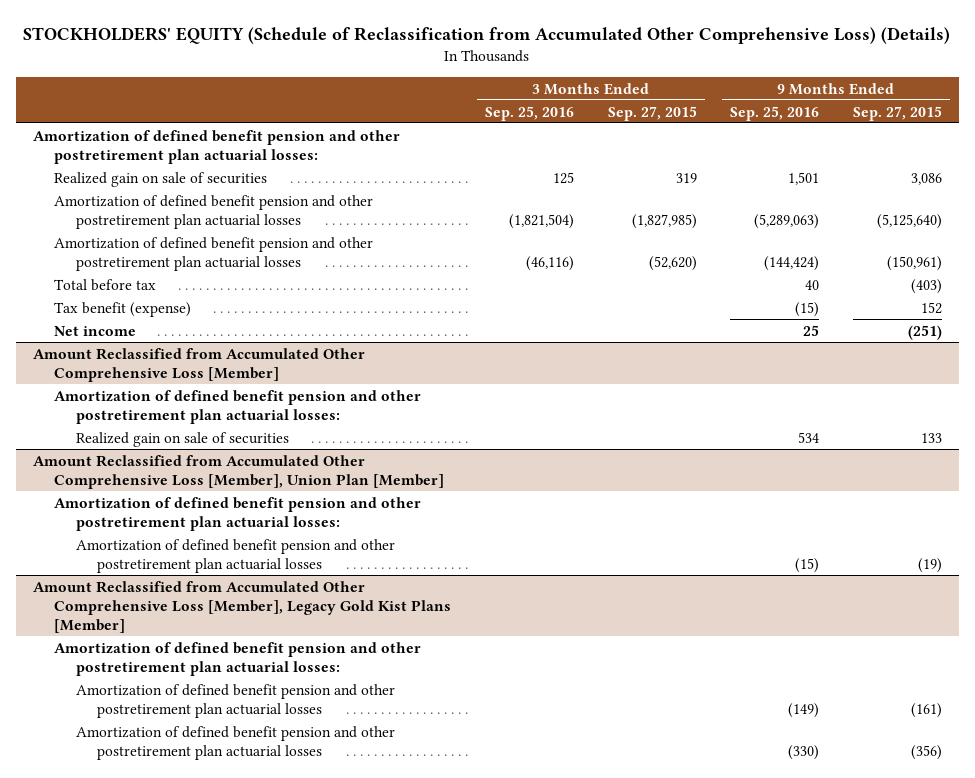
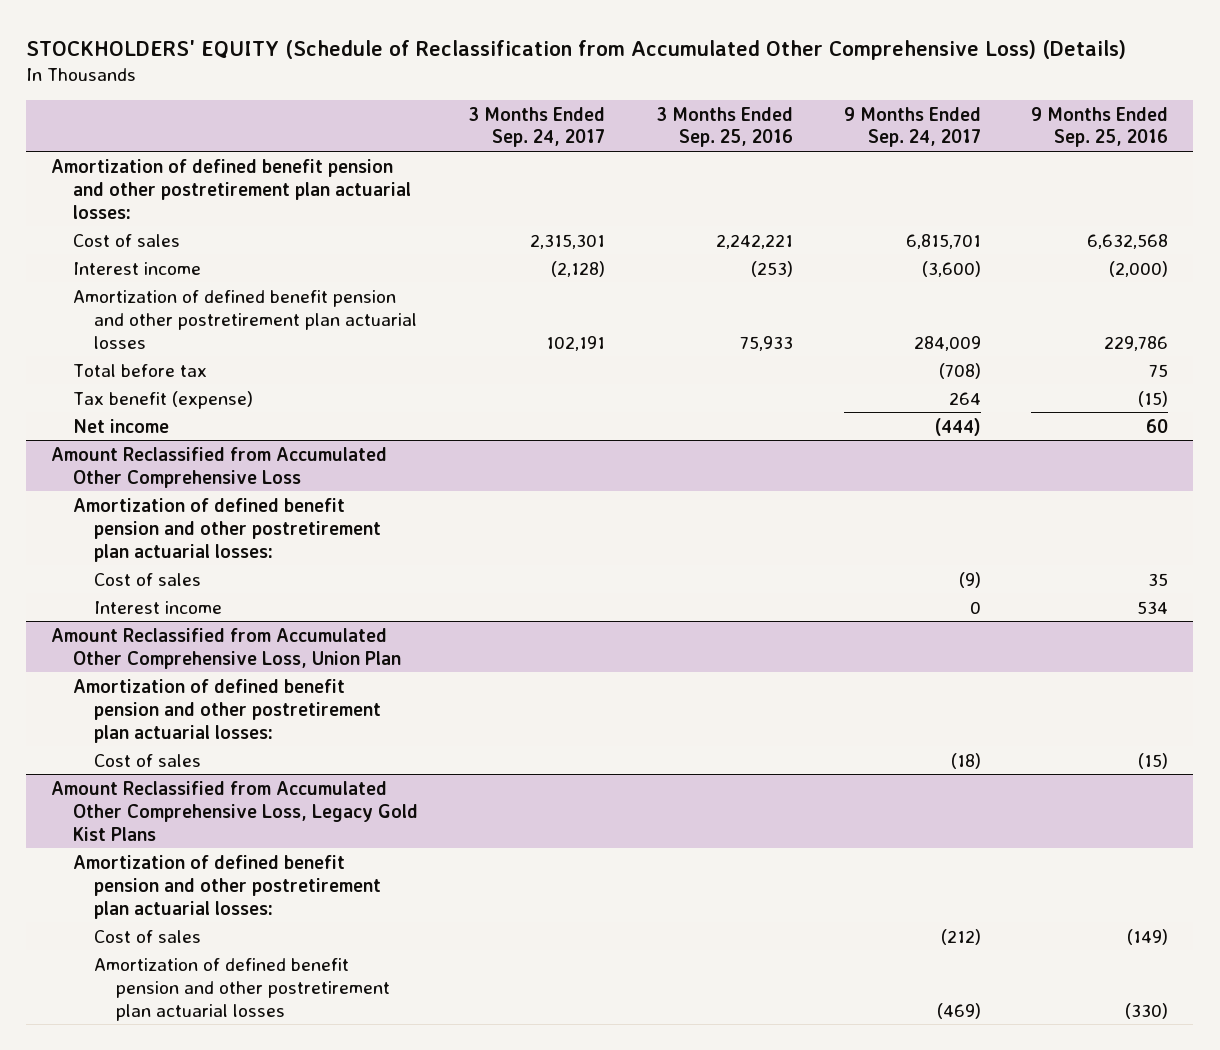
- | 3 Months Ended Sep. 25, 2016 | 3 Months Ended Sep. 27, 2015 | 9 Months Ended Sep. 25, 2016 | 9 Months Ended Sep. 27, 2015
+ | 3 Months Ended Sep. 24, 2017 | 3 Months Ended Sep. 25, 2016 | 9 Months Ended Sep. 24, 2017 | 9 Months Ended Sep. 25, 2016
- Realized gain on sale of securities | 125 | 319 | 1,501 | 3,086
- Amortization of defined benefit pension and other postretirement plan actuarial losses | (1,821,504) | (1,827,985) | (5,289,063) | (5,125,640)
- Amortization of defined benefit pension and other postretirement plan actuarial losses | (46,116) | (52,620) | (144,424) | (150,961)
- Total before tax | | | 40 | (403)
+ Cost of sales | 2,315,301 | 2,242,221 | 6,815,701 | 6,632,568
+ Interest income | (2,128) | (253) | (3,600) | (2,000)
+ Amortization of defined benefit pension and other postretirement plan actuarial losses | 102,191 | 75,933 | 284,009 | 229,786
+ Total before tax | | | (708) | 75
- Net income | | | 25 | (251)
- Amount Reclassified from Accumulated Other Comprehensive Loss [Member]
+ Net income | | | (444) | 60
+ Amount Reclassified from Accumulated Other Comprehensive Loss
- Realized gain on sale of securities | | | 534 | 133
- Amount Reclassified from Accumulated Other Comprehensive Loss [Member], Union Plan [Member]
+ Cost of sales | | | (9) | 35
+ Interest income | | | 0 | 534
+ Amount Reclassified from Accumulated Other Comprehensive Loss, Union Plan
- Amortization of defined benefit pension and other postretirement plan actuarial losses | | | (15) | (19)
- Amount Reclassified from Accumulated Other Comprehensive Loss [Member], Legacy Gold Kist Plans [Member]
+ Cost of sales | | | (18) | (15)
+ Amount Reclassified from Accumulated Other Comprehensive Loss, Legacy Gold Kist Plans
- Amortization of defined benefit pension and other postretirement plan actuarial losses | | | (149) | (161)
+ Cost of sales | | | (212) | (149)

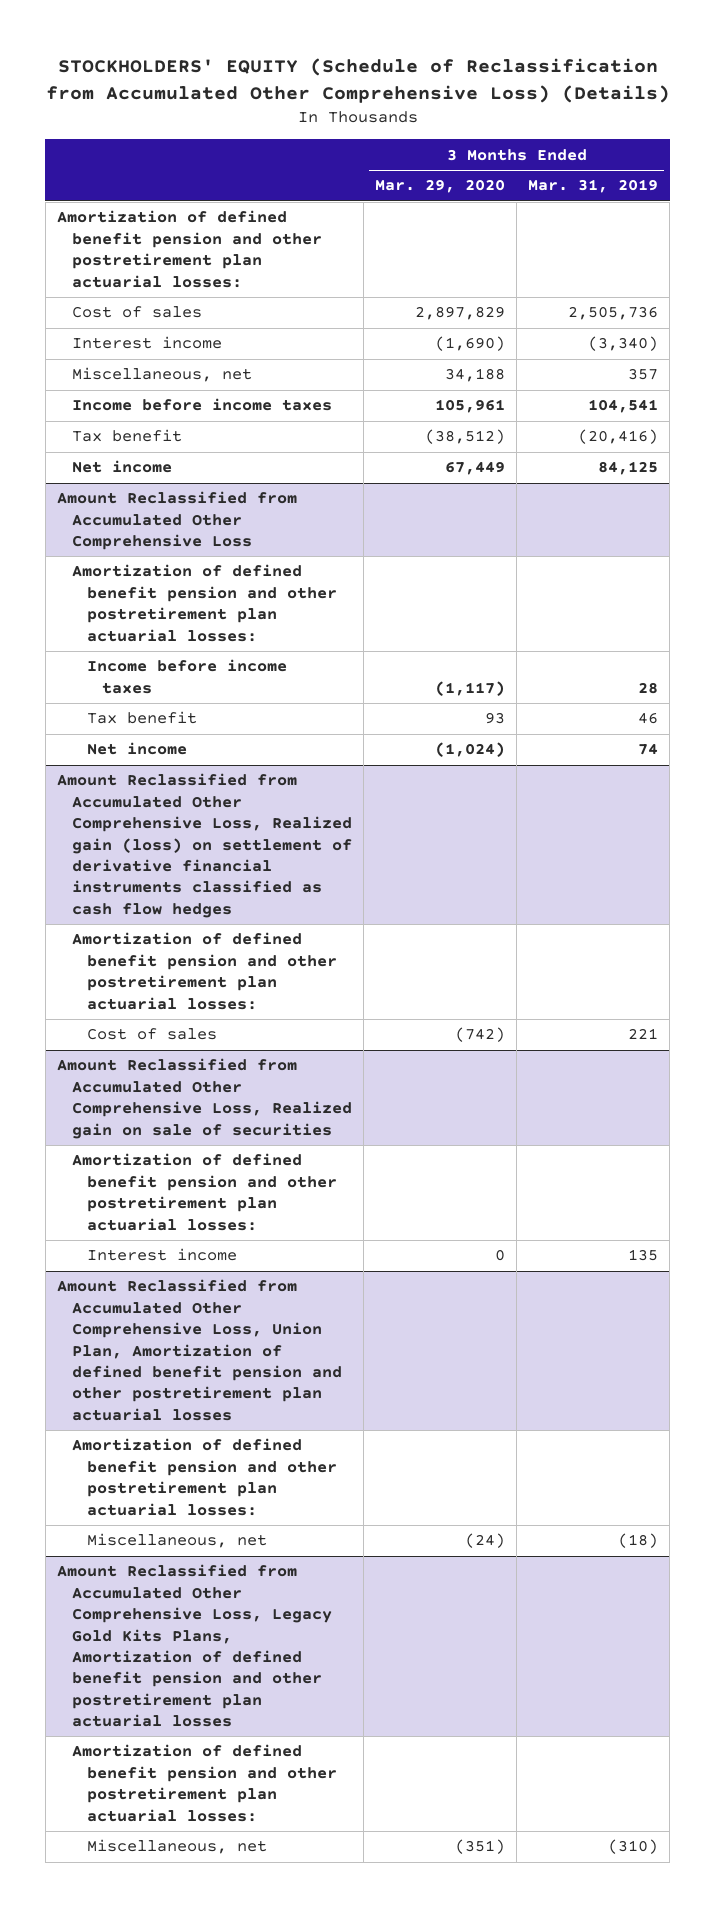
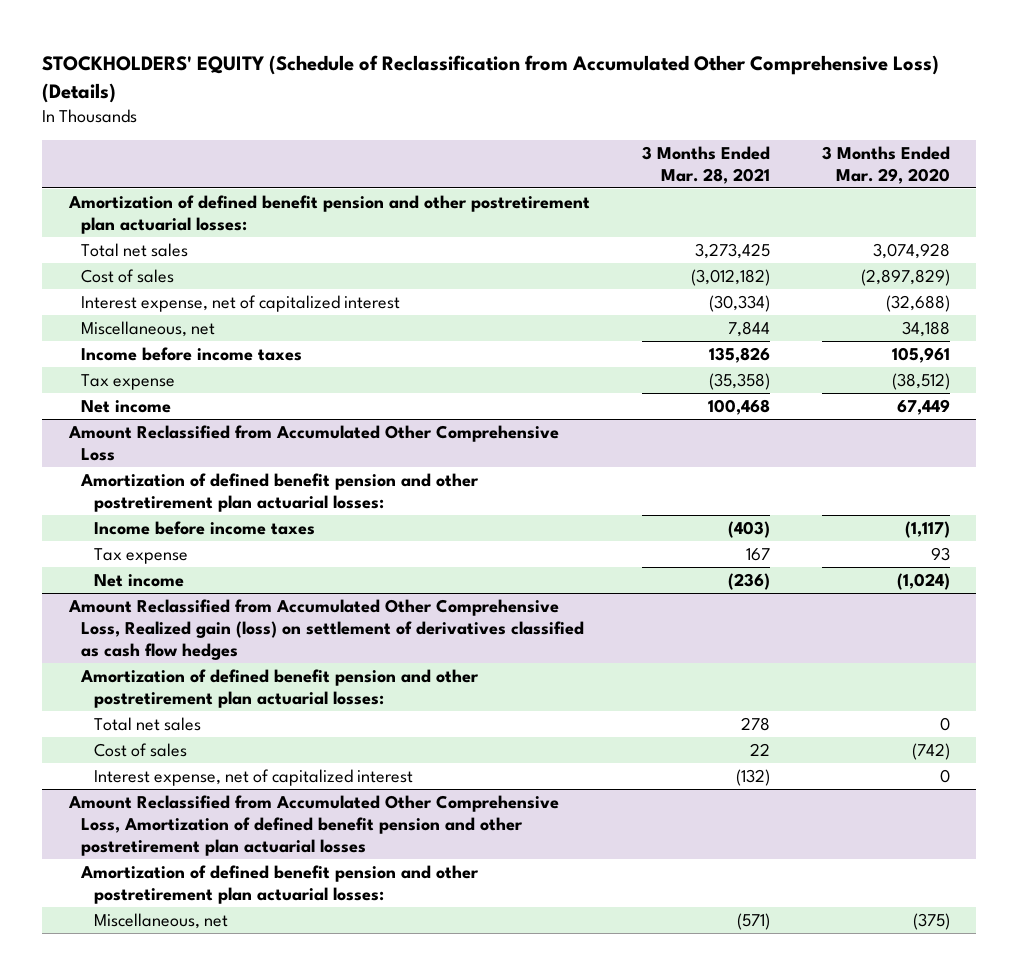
- | 3 Months Ended Mar. 29, 2020 | 3 Months Ended Mar. 31, 2019
+ | 3 Months Ended Mar. 28, 2021 | 3 Months Ended Mar. 29, 2020
- Cost of sales | 2,897,829 | 2,505,736
- Interest income | (1,690) | (3,340)
+ Total net sales | 3,273,425 | 3,074,928
+ Cost of sales | (3,012,182) | (2,897,829)
+ Interest expense, net of capitalized interest | (30,334) | (32,688)
- Tax benefit | (38,512) | (20,416)
+ Tax expense | (35,358) | (38,512)
@ Amount Reclassified from Accumulated Other Comprehensive Loss
- Tax benefit | 93 | 46
+ Tax expense | 167 | 93
- Amount Reclassified from Accumulated Other Comprehensive Loss, Realized gain (loss) on settlement of derivative financial instruments classified as cash flow hedges
+ Amount Reclassified from Accumulated Other Comprehensive Loss, Realized gain (loss) on settlement of derivatives classified as cash flow hedges
+ Total net sales | 278 | 0
- Amount Reclassified from Accumulated Other Comprehensive Loss, Realized gain on sale of securities
- Amortization of defined benefit pension and other postretirement plan actuarial losses:
- Interest income | 0 | 135
- Amount Reclassified from Accumulated Other Comprehensive Loss, Union Plan, Amortization of defined benefit pension and other postretirement plan actuarial losses
- Amortization of defined benefit pension and other postretirement plan actuarial losses:
- Miscellaneous, net | (24) | (18)
- Amount Reclassified from Accumulated Other Comprehensive Loss, Legacy Gold Kits Plans, Amortization of defined benefit pension and other postretirement plan actuarial losses
+ Interest expense, net of capitalized interest | (132) | 0
+ Amount Reclassified from Accumulated Other Comprehensive Loss, Amortization of defined benefit pension and other postretirement plan actuarial losses
- Miscellaneous, net | (351) | (310)
+ Miscellaneous, net | (571) | (375)

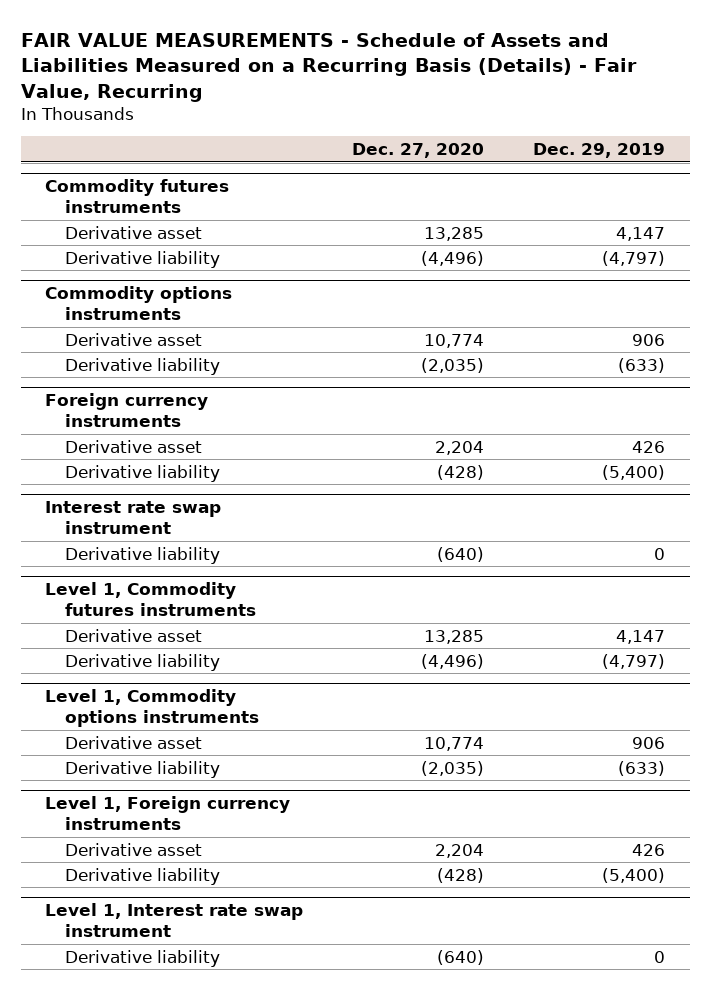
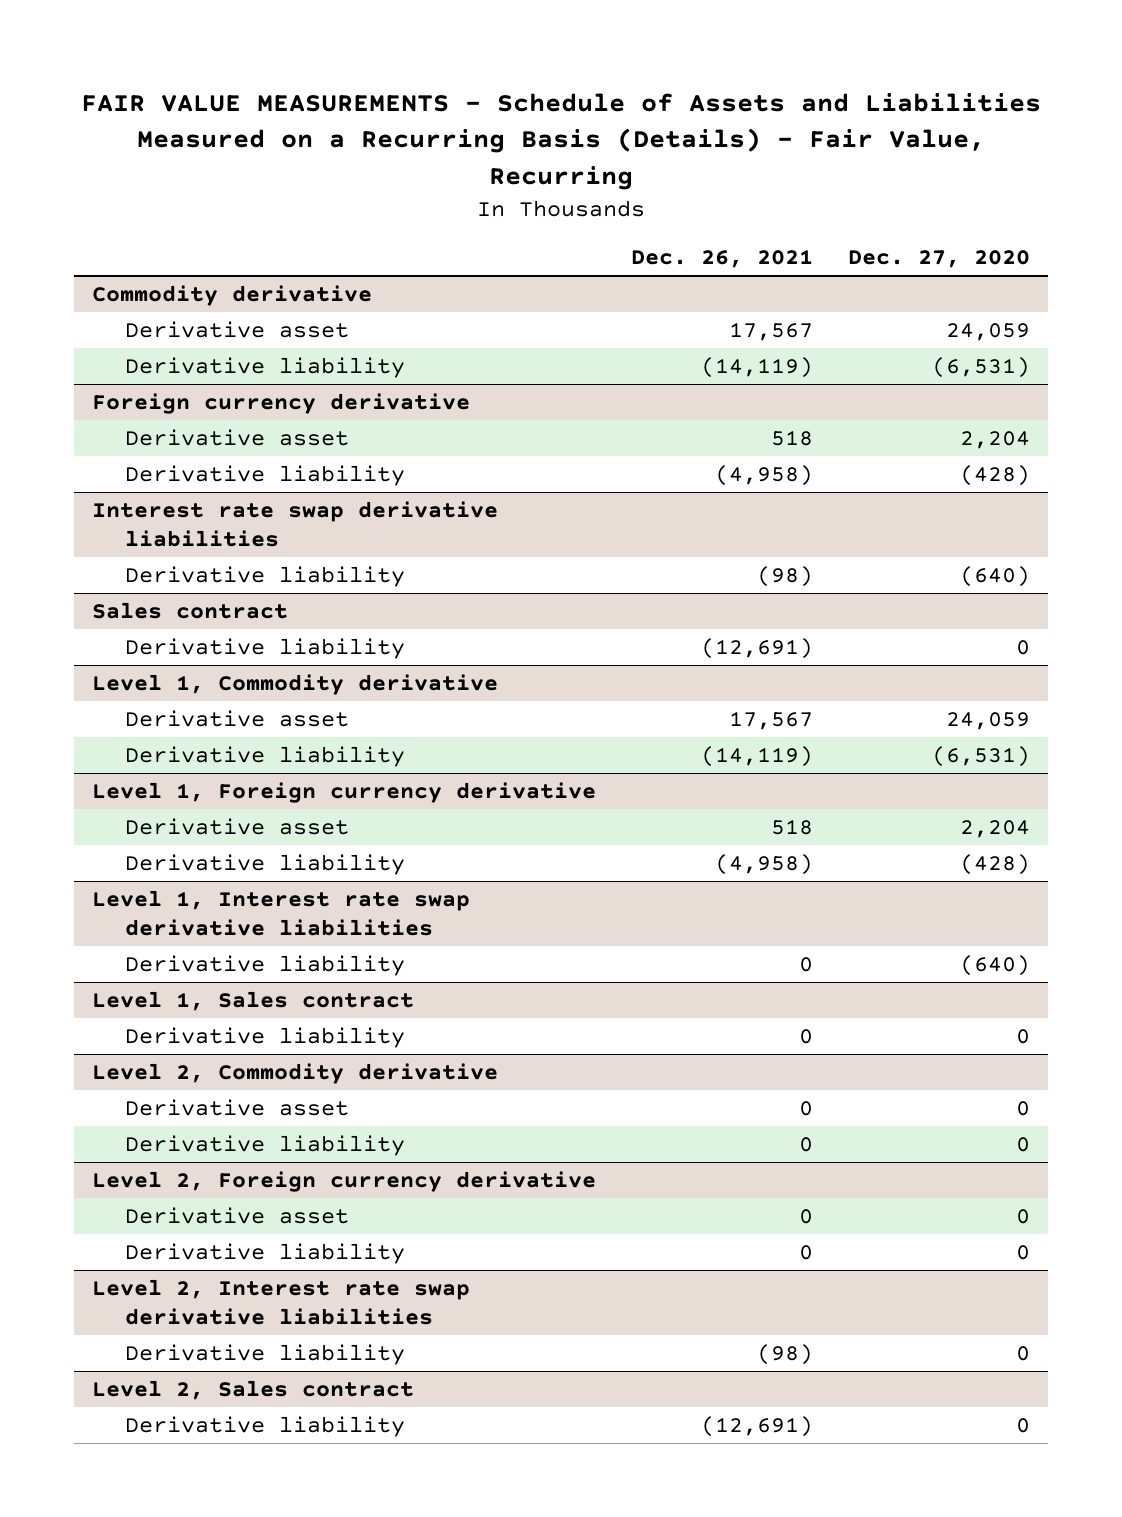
- | Dec. 27, 2020 | Dec. 29, 2019
+ | Dec. 26, 2021 | Dec. 27, 2020
- Commodity futures instruments
- Derivative asset | 13,285 | 4,147
- Derivative liability | (4,496) | (4,797)
- Commodity options instruments
- Derivative asset | 10,774 | 906
- Derivative liability | (2,035) | (633)
- Foreign currency instruments
+ Commodity derivative
+ Derivative asset | 17,567 | 24,059
+ Derivative liability | (14,119) | (6,531)
+ Foreign currency derivative
- Interest rate swap instrument
+ Interest rate swap derivative liabilities
- Level 1, Commodity futures instruments
- Derivative asset | 13,285 | 4,147
- Derivative liability | (4,496) | (4,797)
- Level 1, Commodity options instruments
- Derivative asset | 10,774 | 906
- Derivative liability | (2,035) | (633)
- Level 1, Foreign currency instruments
+ Sales contract
+ Derivative liability | (12,691) | 0
+ Level 1, Commodity derivative
+ Derivative asset | 17,567 | 24,059
+ Derivative liability | (14,119) | (6,531)
+ Level 1, Foreign currency derivative
- Level 1, Interest rate swap instrument
+ Level 1, Interest rate swap derivative liabilities
+ Level 1, Sales contract
+ Derivative liability | 0 | 0
+ Level 2, Commodity derivative
+ Derivative asset | 0 | 0
+ Derivative liability | 0 | 0
+ Level 2, Foreign currency derivative
+ Derivative asset | 0 | 0
+ Derivative liability | 0 | 0
+ Level 2, Interest rate swap derivative liabilities
+ Derivative liability | (98) | 0
+ Level 2, Sales contract
+ Derivative liability | (12,691) | 0

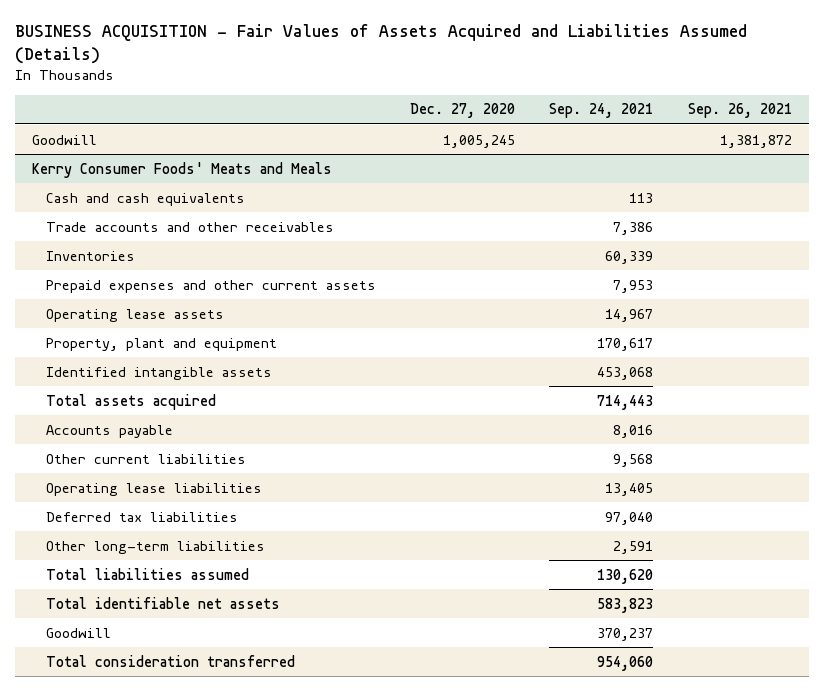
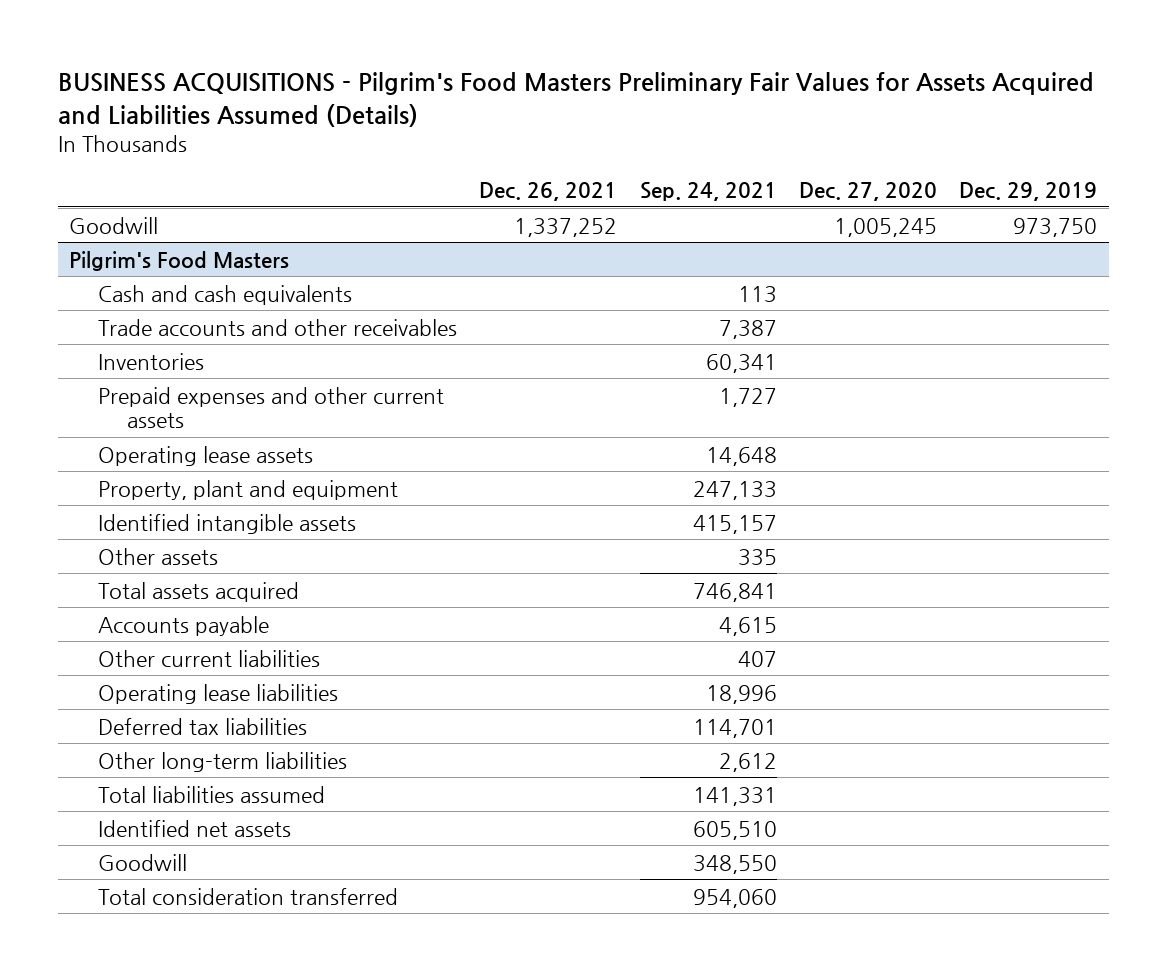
- BUSINESS ACQUISITION - Fair Values of Assets Acquired and Liabilities Assumed (Details)
+ BUSINESS ACQUISITIONS - Pilgrim's Food Masters Preliminary Fair Values for Assets Acquired and Liabilities Assumed (Details)
- | Dec. 27, 2020 | Sep. 24, 2021 | Sep. 26, 2021
+ | Dec. 26, 2021 | Sep. 24, 2021 | Dec. 27, 2020 | Dec. 29, 2019
- Kerry Consumer Foods' Meats and Meals
+ Pilgrim's Food Masters
- Trade accounts and other receivables | | 7,386 |
- Inventories | | 60,339 |
- Prepaid expenses and other current assets | | 7,953 |
- Operating lease assets | | 14,967 |
- Property, plant and equipment | | 170,617 |
- Identified intangible assets | | 453,068 |
- Total assets acquired | | 714,443 |
- Accounts payable | | 8,016 |
- Other current liabilities | | 9,568 |
- Operating lease liabilities | | 13,405 |
- Deferred tax liabilities | | 97,040 |
- Other long-term liabilities | | 2,591 |
- Total liabilities assumed | | 130,620 |
- Total identifiable net assets | | 583,823 |
- Goodwill | | 370,237 |
+ Trade accounts and other receivables | | 7,387 | |
+ Inventories | | 60,341 | |
+ Prepaid expenses and other current assets | | 1,727 | |
+ Operating lease assets | | 14,648 | |
+ Property, plant and equipment | | 247,133 | |
+ Identified intangible assets | | 415,157 | |
+ Other assets | | 335 | |
+ Total assets acquired | | 746,841 | |
+ Accounts payable | | 4,615 | |
+ Other current liabilities | | 407 | |
+ Operating lease liabilities | | 18,996 | |
+ Deferred tax liabilities | | 114,701 | |
+ Other long-term liabilities | | 2,612 | |
+ Total liabilities assumed | | 141,331 | |
+ Identified net assets | | 605,510 | |
+ Goodwill | | 348,550 | |

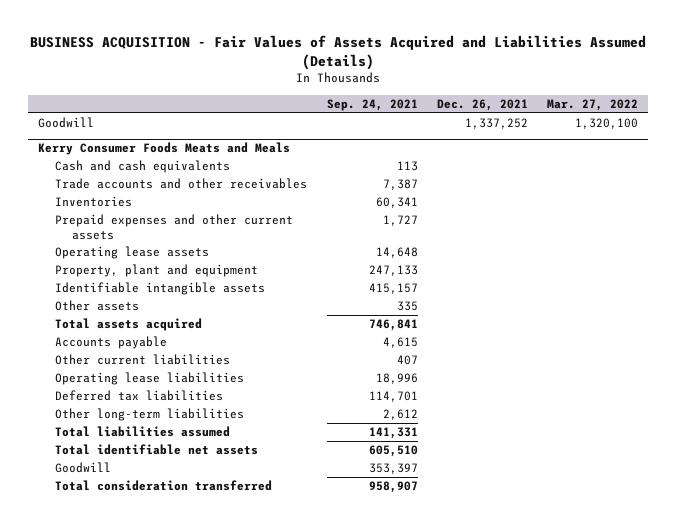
- BUSINESS ACQUISITIONS - Pilgrim's Food Masters Preliminary Fair Values for Assets Acquired and Liabilities Assumed (Details)
+ BUSINESS ACQUISITION - Fair Values of Assets Acquired and Liabilities Assumed (Details)
- | Dec. 26, 2021 | Sep. 24, 2021 | Dec. 27, 2020 | Dec. 29, 2019
+ | Sep. 24, 2021 | Dec. 26, 2021 | Mar. 27, 2022
- Pilgrim's Food Masters
+ Kerry Consumer Foods Meats and Meals
- Identified intangible assets | | 415,157 | |
+ Identifiable intangible assets | 415,157 | |
- Identified net assets | | 605,510 | |
- Goodwill | | 348,550 | |
- Total consideration transferred | | 954,060 | |
+ Total identifiable net assets | 605,510 | |
+ Goodwill | 353,397 | |
+ Total consideration transferred | 958,907 | |

